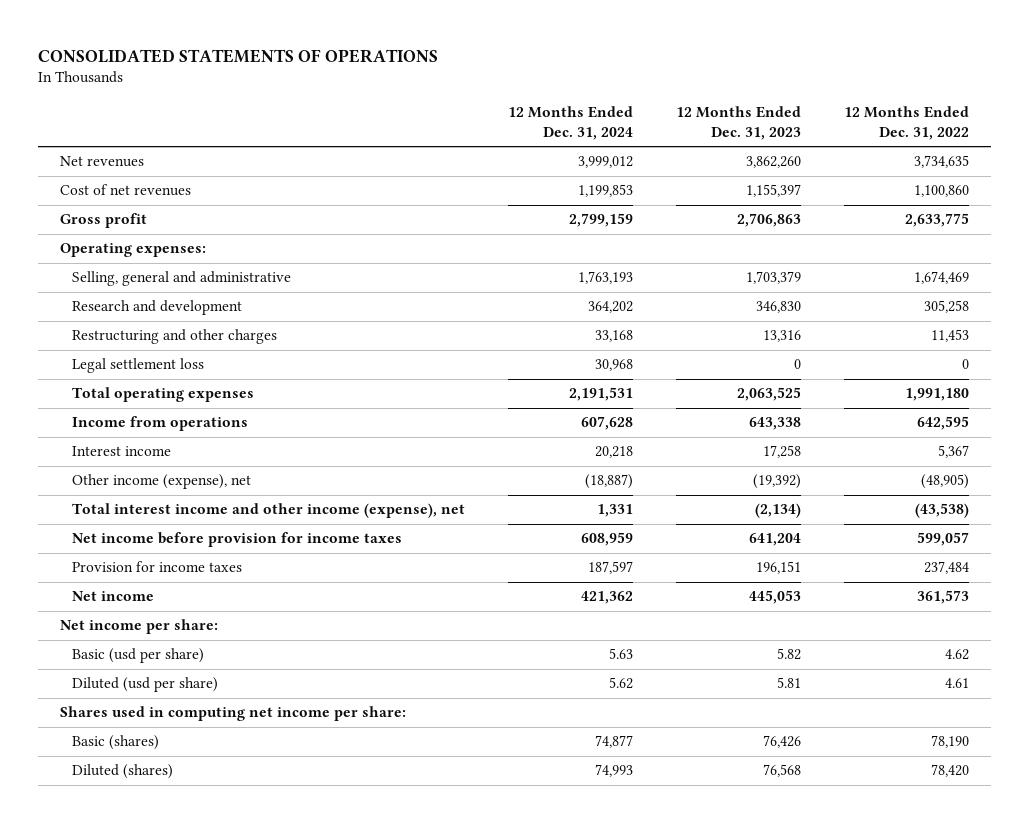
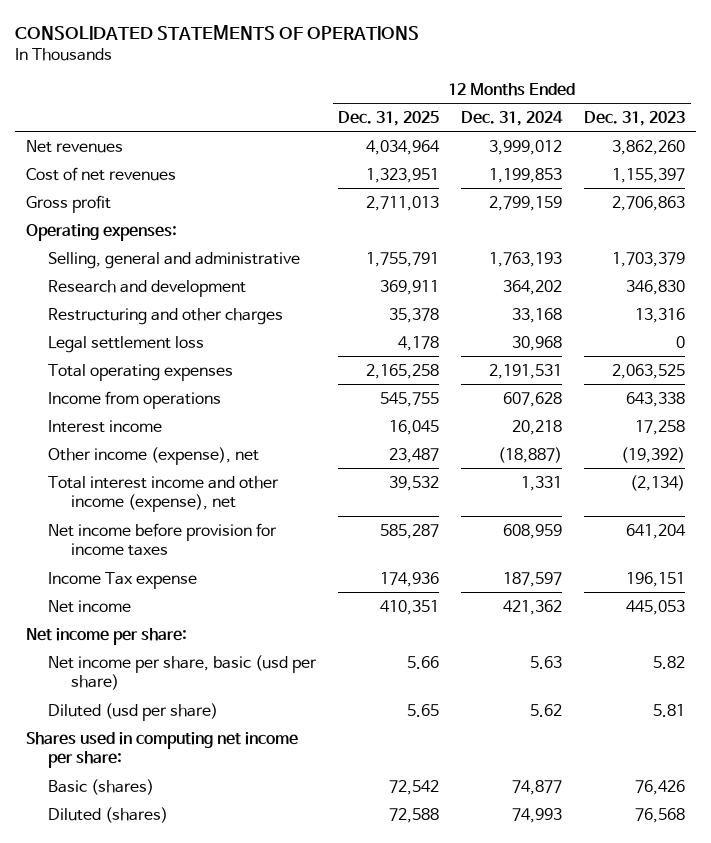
- | 12 Months Ended Dec. 31, 2024 | 12 Months Ended Dec. 31, 2023 | 12 Months Ended Dec. 31, 2022
+ | 12 Months Ended Dec. 31, 2025 | 12 Months Ended Dec. 31, 2024 | 12 Months Ended Dec. 31, 2023
- Provision for income taxes | 187,597 | 196,151 | 237,484
+ Income Tax expense | 174,936 | 187,597 | 196,151
- Basic (usd per share) | 5.63 | 5.82 | 4.62
+ Net income per share, basic (usd per share) | 5.66 | 5.63 | 5.82

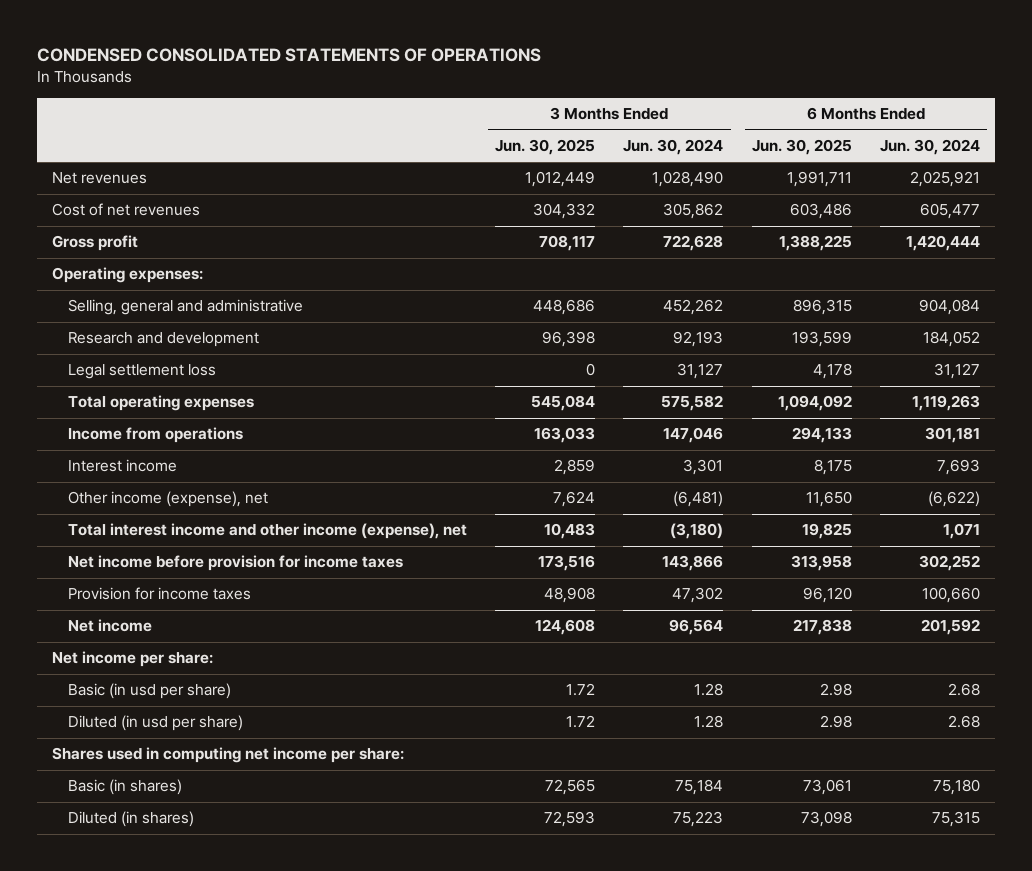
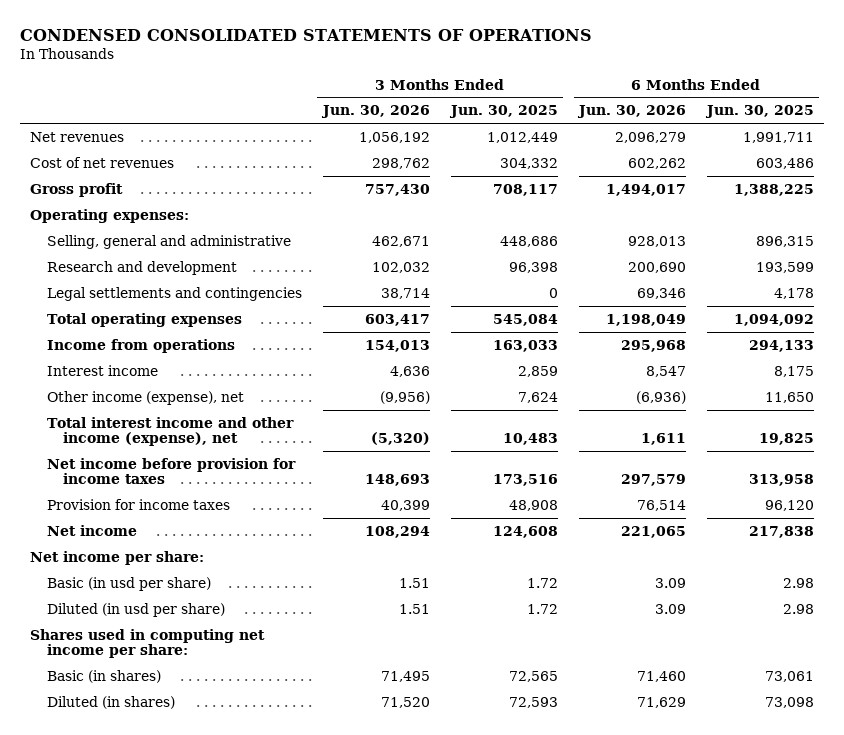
- | 3 Months Ended Jun. 30, 2025 | 3 Months Ended Jun. 30, 2024 | 6 Months Ended Jun. 30, 2025 | 6 Months Ended Jun. 30, 2024
+ | 3 Months Ended Jun. 30, 2026 | 3 Months Ended Jun. 30, 2025 | 6 Months Ended Jun. 30, 2026 | 6 Months Ended Jun. 30, 2025
- Legal settlement loss | 0 | 31,127 | 4,178 | 31,127
+ Legal settlements and contingencies | 38,714 | 0 | 69,346 | 4,178

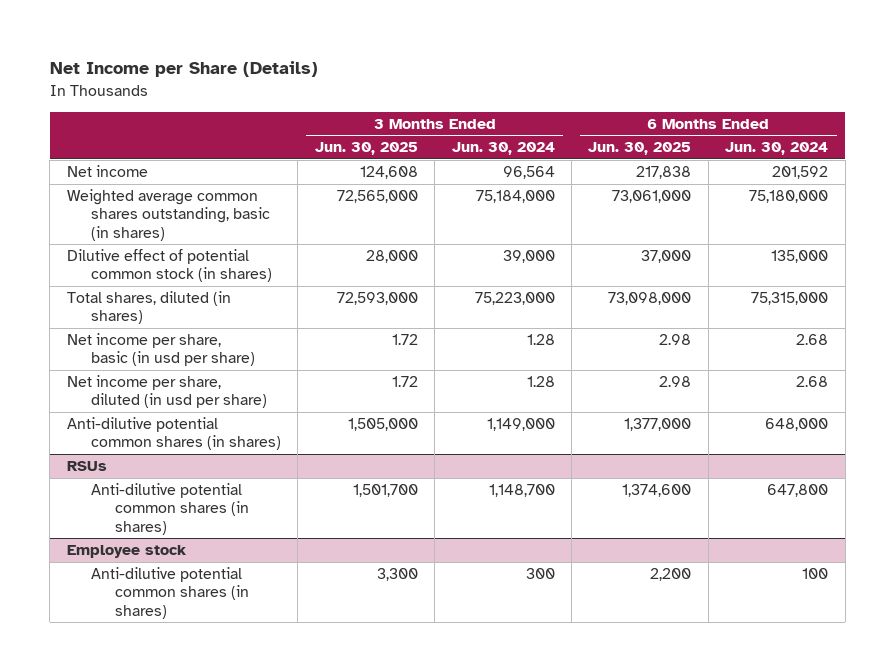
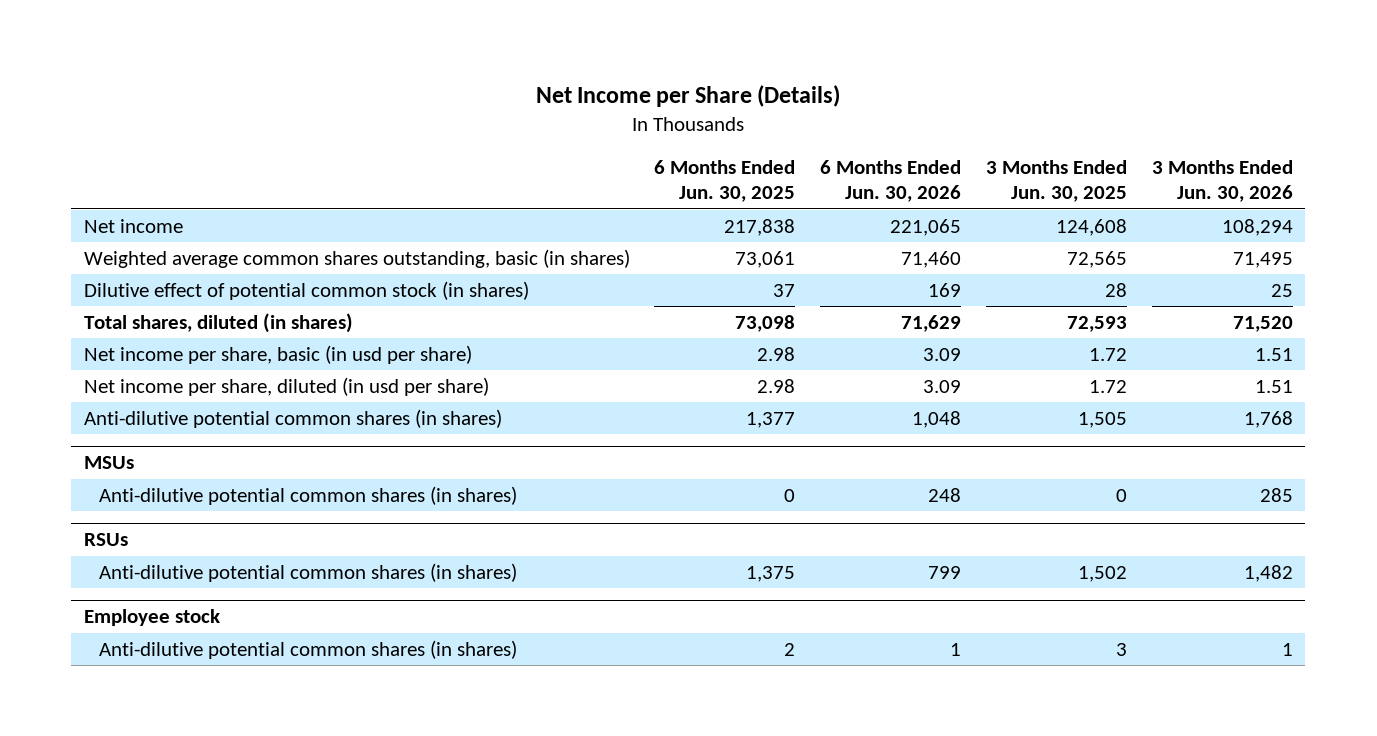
- | 3 Months Ended Jun. 30, 2025 | 3 Months Ended Jun. 30, 2024 | 6 Months Ended Jun. 30, 2025 | 6 Months Ended Jun. 30, 2024
+ | 6 Months Ended Jun. 30, 2025 | 6 Months Ended Jun. 30, 2026 | 3 Months Ended Jun. 30, 2025 | 3 Months Ended Jun. 30, 2026
- Weighted average common shares outstanding, basic (in shares) | 72,565,000 | 75,184,000 | 73,061,000 | 75,180,000
- Dilutive effect of potential common stock (in shares) | 28,000 | 39,000 | 37,000 | 135,000
- Total shares, diluted (in shares) | 72,593,000 | 75,223,000 | 73,098,000 | 75,315,000
+ Weighted average common shares outstanding, basic (in shares) | 73,061 | 71,460 | 72,565 | 71,495
+ Dilutive effect of potential common stock (in shares) | 37 | 169 | 28 | 25
+ Total shares, diluted (in shares) | 73,098 | 71,629 | 72,593 | 71,520
- Anti-dilutive potential common shares (in shares) | 1,505,000 | 1,149,000 | 1,377,000 | 648,000
+ Anti-dilutive potential common shares (in shares) | 1,377 | 1,048 | 1,505 | 1,768
+ MSUs
+ Anti-dilutive potential common shares (in shares) | 0 | 248 | 0 | 285
@ RSUs
- Anti-dilutive potential common shares (in shares) | 1,501,700 | 1,148,700 | 1,374,600 | 647,800
+ Anti-dilutive potential common shares (in shares) | 1,375 | 799 | 1,502 | 1,482
@ Employee stock
- Anti-dilutive potential common shares (in shares) | 3,300 | 300 | 2,200 | 100
+ Anti-dilutive potential common shares (in shares) | 2 | 1 | 3 | 1

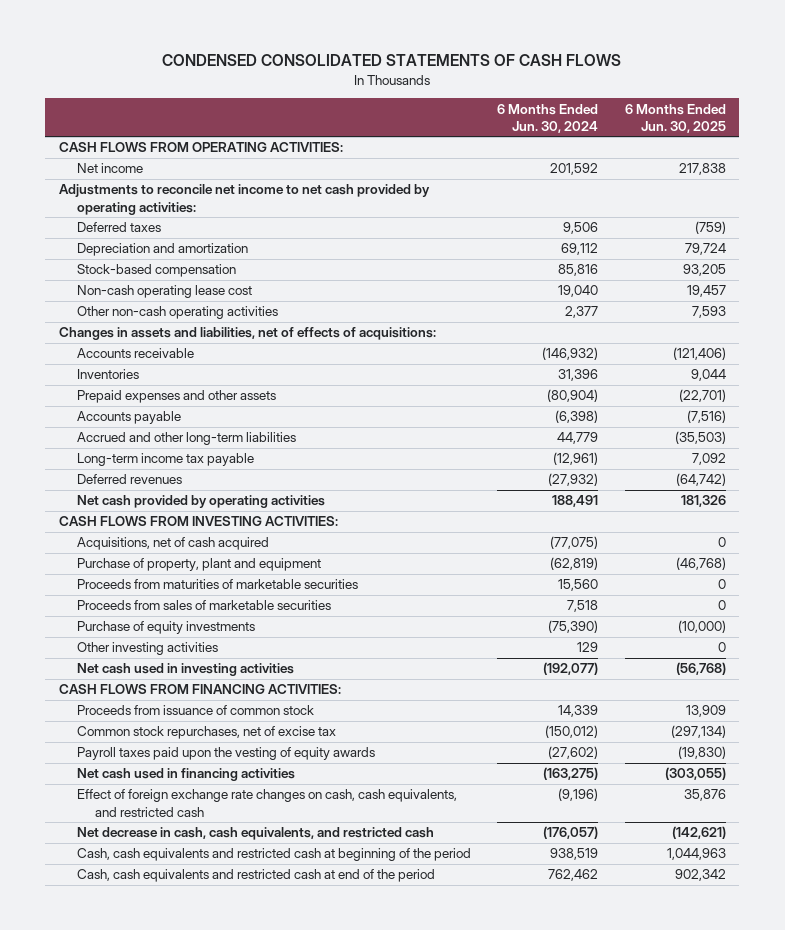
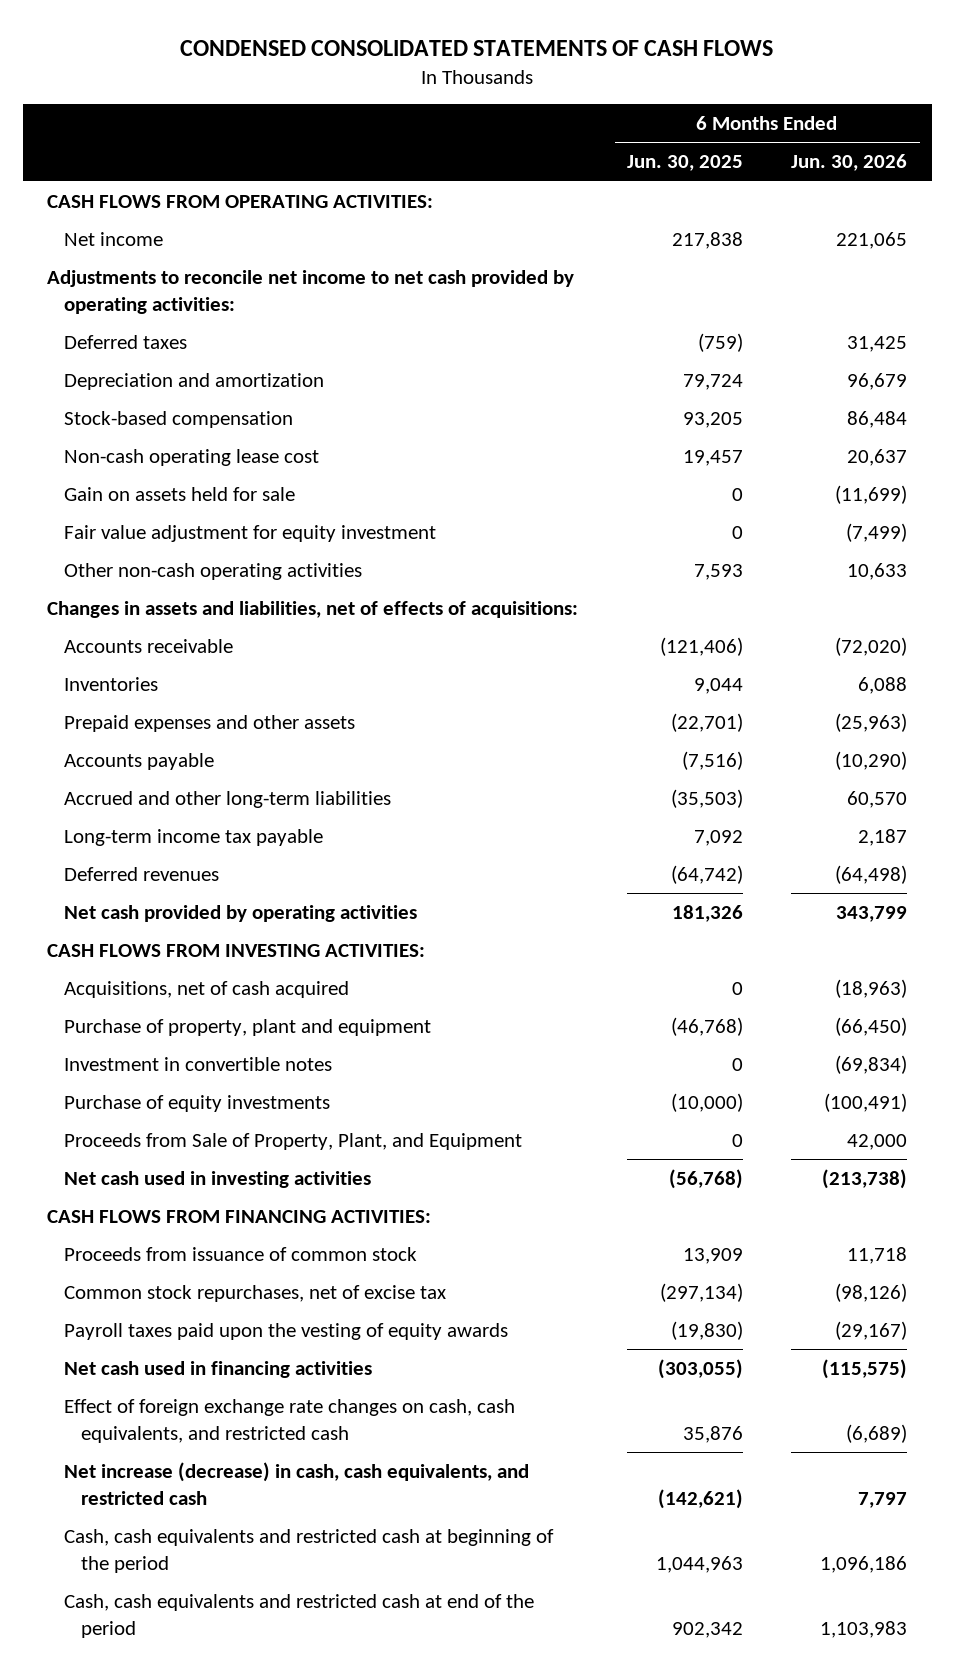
- | 6 Months Ended Jun. 30, 2024 | 6 Months Ended Jun. 30, 2025
+ | 6 Months Ended Jun. 30, 2025 | 6 Months Ended Jun. 30, 2026
+ Gain on assets held for sale | 0 | (11,699)
+ Fair value adjustment for equity investment | 0 | (7,499)
- Proceeds from maturities of marketable securities | 15,560 | 0
- Proceeds from sales of marketable securities | 7,518 | 0
+ Investment in convertible notes | 0 | (69,834)
- Other investing activities | 129 | 0
+ Proceeds from Sale of Property, Plant, and Equipment | 0 | 42,000
- Net decrease in cash, cash equivalents, and restricted cash | (176,057) | (142,621)
+ Net increase (decrease) in cash, cash equivalents, and restricted cash | (142,621) | 7,797

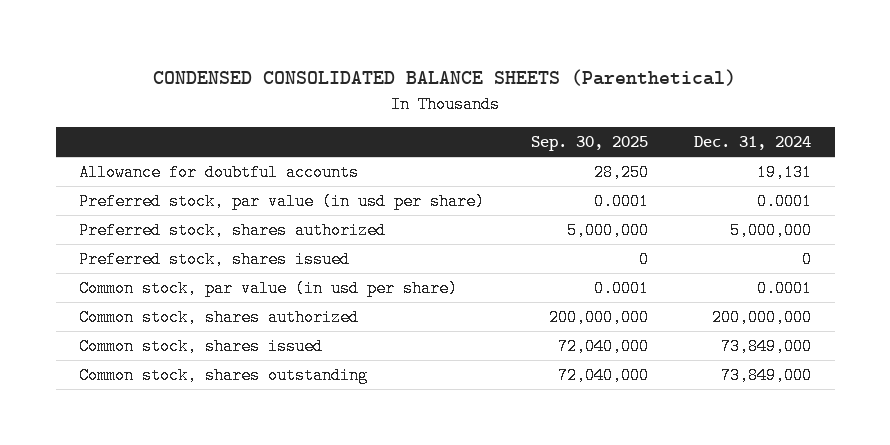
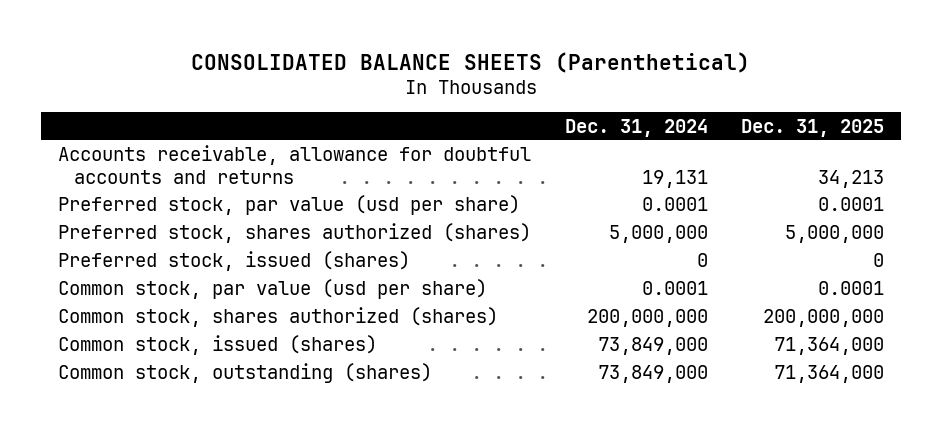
- CONDENSED CONSOLIDATED BALANCE SHEETS (Parenthetical)
+ CONSOLIDATED BALANCE SHEETS (Parenthetical)
- | Sep. 30, 2025 | Dec. 31, 2024
+ | Dec. 31, 2024 | Dec. 31, 2025
- Allowance for doubtful accounts | 28,250 | 19,131
- Preferred stock, par value (in usd per share) | 0.0001 | 0.0001
- Preferred stock, shares authorized | 5,000,000 | 5,000,000
- Preferred stock, shares issued | 0 | 0
- Common stock, par value (in usd per share) | 0.0001 | 0.0001
- Common stock, shares authorized | 200,000,000 | 200,000,000
- Common stock, shares issued | 72,040,000 | 73,849,000
- Common stock, shares outstanding | 72,040,000 | 73,849,000
+ Accounts receivable, allowance for doubtful accounts and returns | 19,131 | 34,213
+ Preferred stock, par value (usd per share) | 0.0001 | 0.0001
+ Preferred stock, shares authorized (shares) | 5,000,000 | 5,000,000
+ Preferred stock, issued (shares) | 0 | 0
+ Common stock, par value (usd per share) | 0.0001 | 0.0001
+ Common stock, shares authorized (shares) | 200,000,000 | 200,000,000
+ Common stock, issued (shares) | 73,849,000 | 71,364,000
+ Common stock, outstanding (shares) | 73,849,000 | 71,364,000

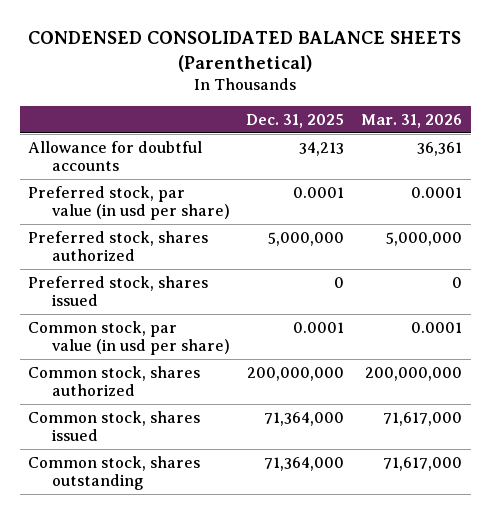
- CONSOLIDATED BALANCE SHEETS (Parenthetical)
+ CONDENSED CONSOLIDATED BALANCE SHEETS (Parenthetical)
- | Dec. 31, 2024 | Dec. 31, 2025
+ | Dec. 31, 2025 | Mar. 31, 2026
- Accounts receivable, allowance for doubtful accounts and returns | 19,131 | 34,213
- Preferred stock, par value (usd per share) | 0.0001 | 0.0001
- Preferred stock, shares authorized (shares) | 5,000,000 | 5,000,000
- Preferred stock, issued (shares) | 0 | 0
- Common stock, par value (usd per share) | 0.0001 | 0.0001
- Common stock, shares authorized (shares) | 200,000,000 | 200,000,000
- Common stock, issued (shares) | 73,849,000 | 71,364,000
- Common stock, outstanding (shares) | 73,849,000 | 71,364,000
+ Allowance for doubtful accounts | 34,213 | 36,361
+ Preferred stock, par value (in usd per share) | 0.0001 | 0.0001
+ Preferred stock, shares authorized | 5,000,000 | 5,000,000
+ Preferred stock, shares issued | 0 | 0
+ Common stock, par value (in usd per share) | 0.0001 | 0.0001
+ Common stock, shares authorized | 200,000,000 | 200,000,000
+ Common stock, shares issued | 71,364,000 | 71,617,000
+ Common stock, shares outstanding | 71,364,000 | 71,617,000

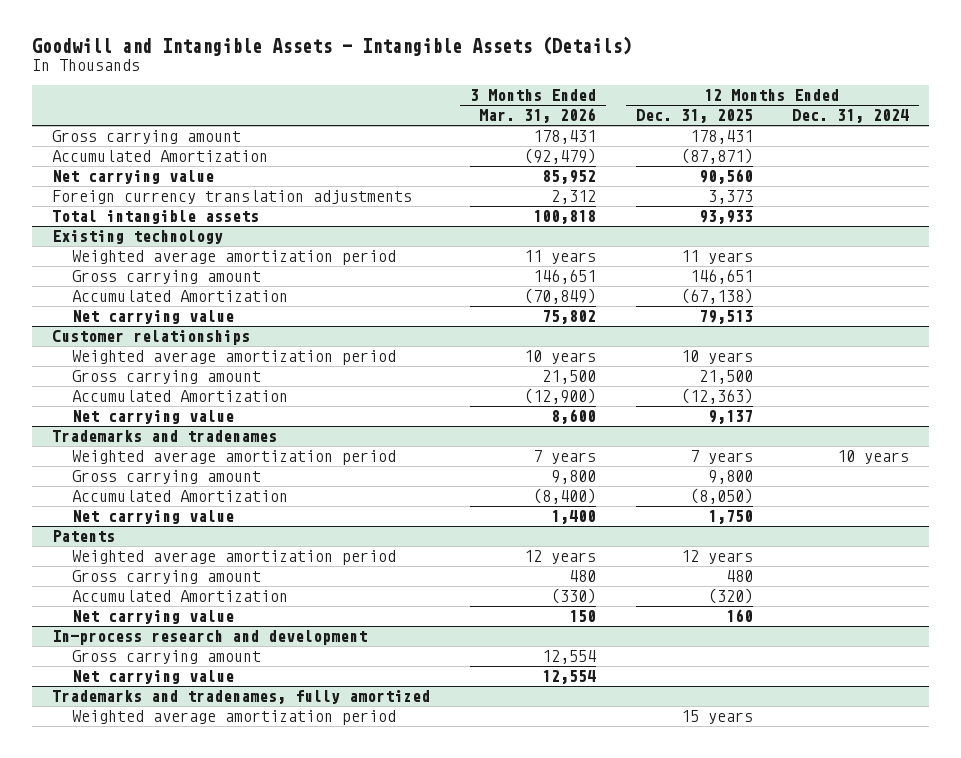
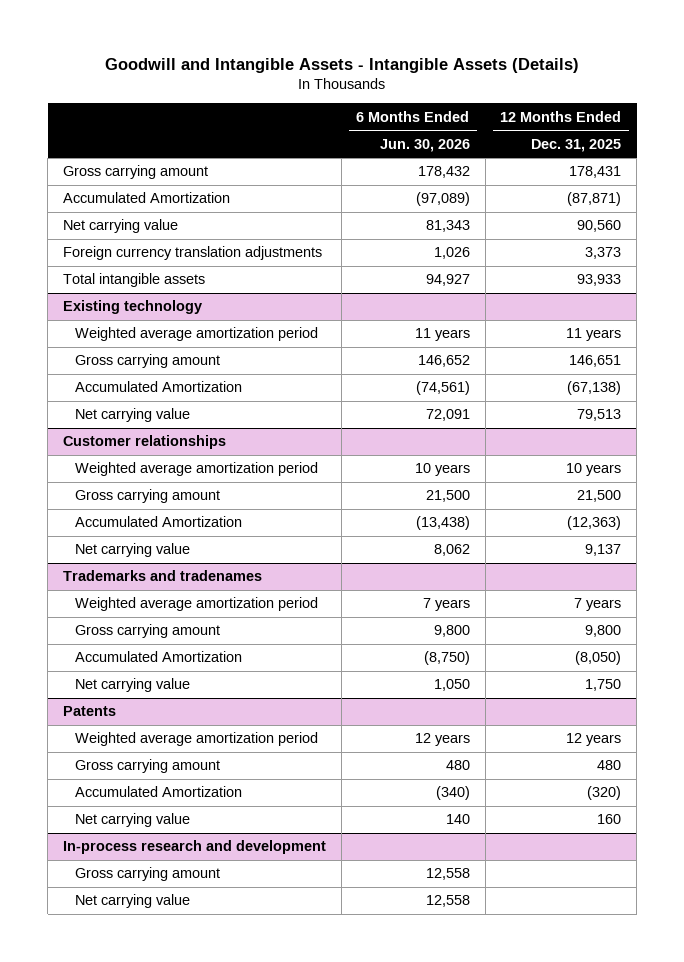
- | 3 Months Ended Mar. 31, 2026 | 12 Months Ended Dec. 31, 2025 | 12 Months Ended Dec. 31, 2024
+ | 6 Months Ended Jun. 30, 2026 | 12 Months Ended Dec. 31, 2025
- Trademarks and tradenames, fully amortized
- Weighted average amortization period | | 15 years |

